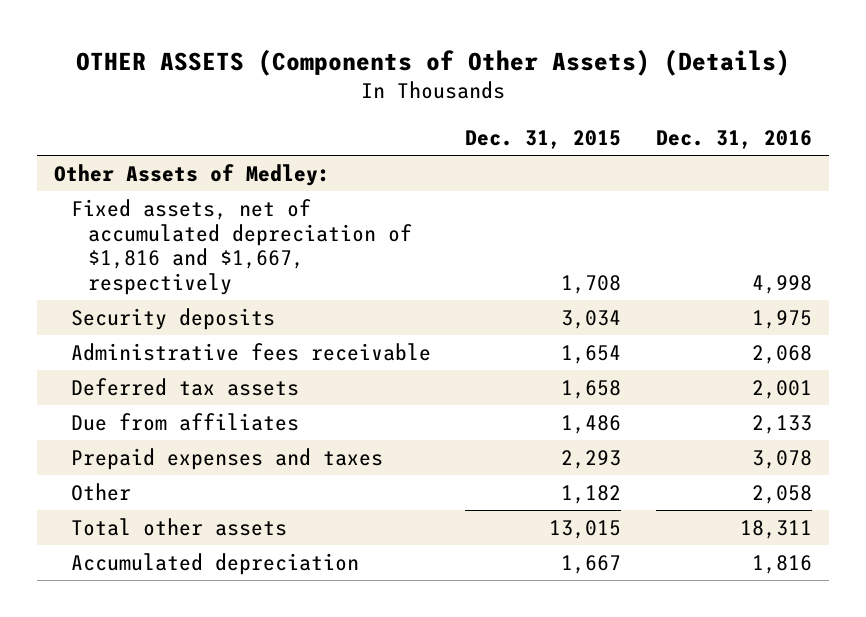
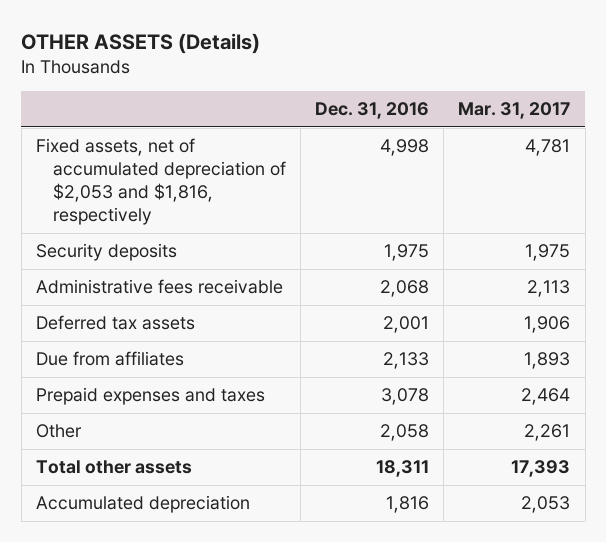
- OTHER ASSETS (Components of Other Assets) (Details)
+ OTHER ASSETS (Details)
- | Dec. 31, 2015 | Dec. 31, 2016
+ | Dec. 31, 2016 | Mar. 31, 2017
- Other Assets of Medley:
- Fixed assets, net of accumulated depreciation of $1,816 and $1,667, respectively | 1,708 | 4,998
+ Fixed assets, net of accumulated depreciation of $2,053 and $1,816, respectively | 4,998 | 4,781

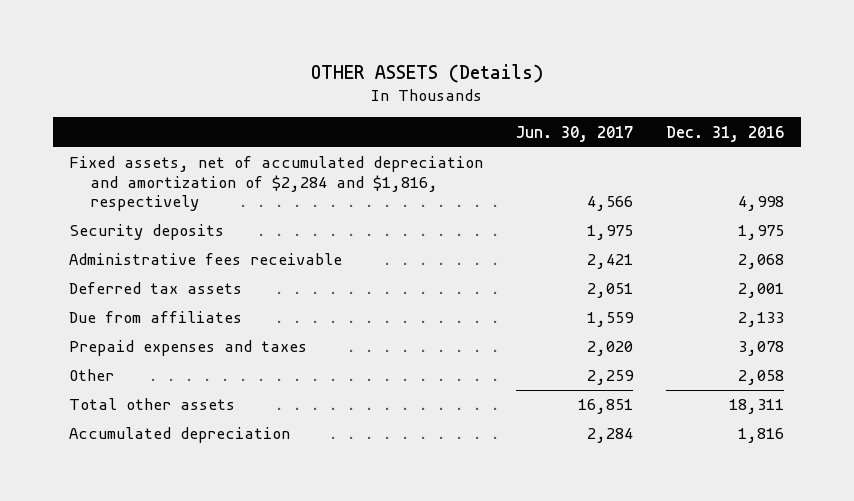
- | Dec. 31, 2016 | Mar. 31, 2017
+ | Jun. 30, 2017 | Dec. 31, 2016
- Fixed assets, net of accumulated depreciation of $2,053 and $1,816, respectively | 4,998 | 4,781
+ Fixed assets, net of accumulated depreciation and amortization of $2,284 and $1,816, respectively | 4,566 | 4,998

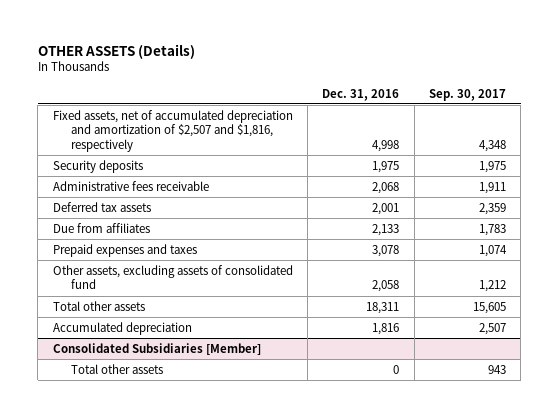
- | Jun. 30, 2017 | Dec. 31, 2016
+ | Dec. 31, 2016 | Sep. 30, 2017
- Fixed assets, net of accumulated depreciation and amortization of $2,284 and $1,816, respectively | 4,566 | 4,998
+ Fixed assets, net of accumulated depreciation and amortization of $2,507 and $1,816, respectively | 4,998 | 4,348
- Other | 2,259 | 2,058
+ Other assets, excluding assets of consolidated fund | 2,058 | 1,212
+ Consolidated Subsidiaries [Member]
+ Total other assets | 0 | 943

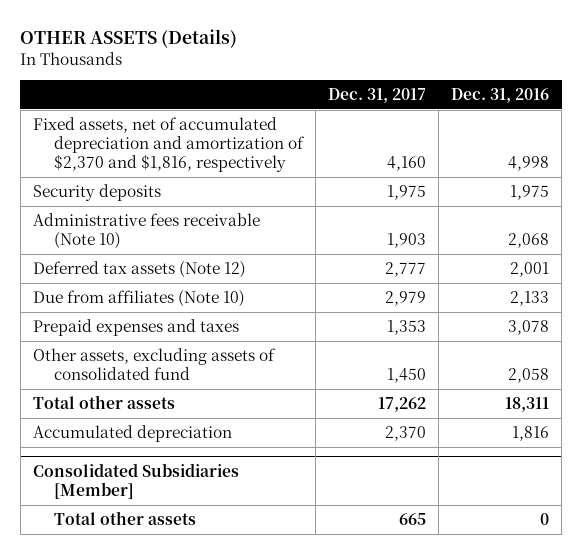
- | Dec. 31, 2016 | Sep. 30, 2017
+ | Dec. 31, 2017 | Dec. 31, 2016
- Fixed assets, net of accumulated depreciation and amortization of $2,507 and $1,816, respectively | 4,998 | 4,348
+ Fixed assets, net of accumulated depreciation and amortization of $2,370 and $1,816, respectively | 4,160 | 4,998
- Administrative fees receivable | 2,068 | 1,911
- Deferred tax assets | 2,001 | 2,359
- Due from affiliates | 2,133 | 1,783
+ Administrative fees receivable (Note 10) | 1,903 | 2,068
+ Deferred tax assets (Note 12) | 2,777 | 2,001
+ Due from affiliates (Note 10) | 2,979 | 2,133

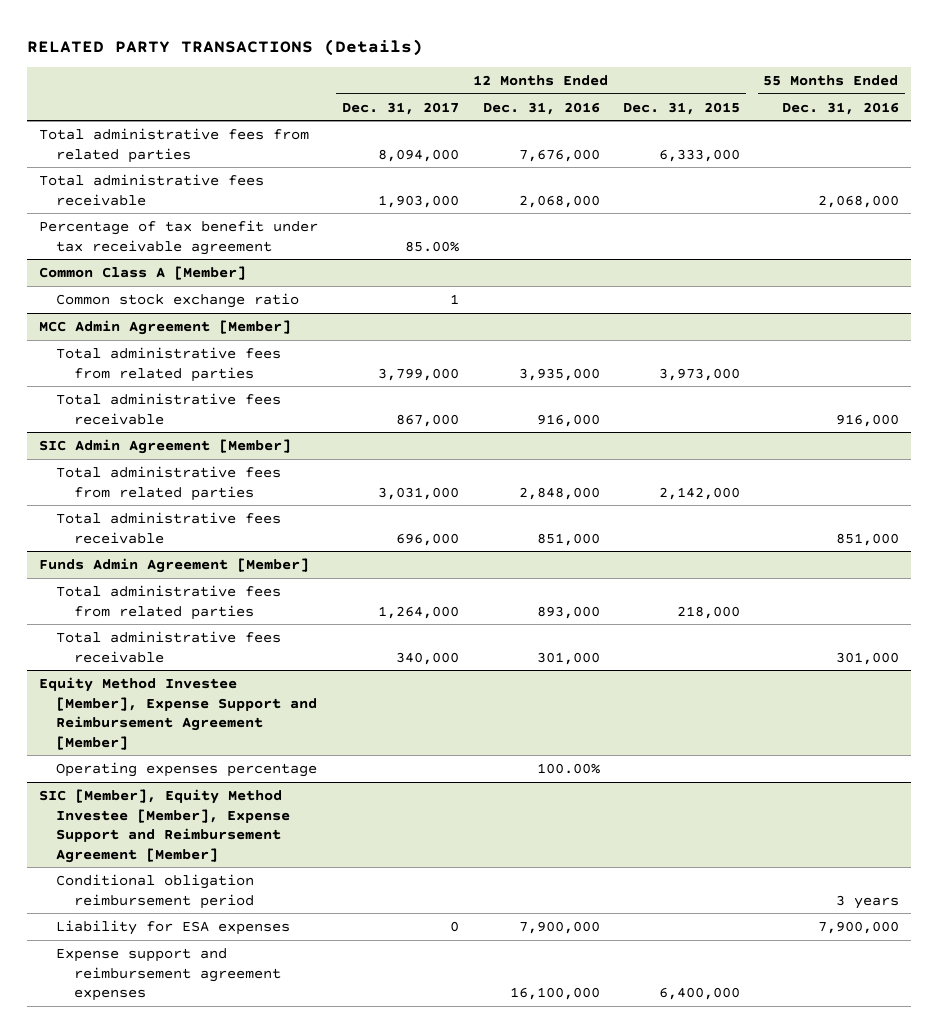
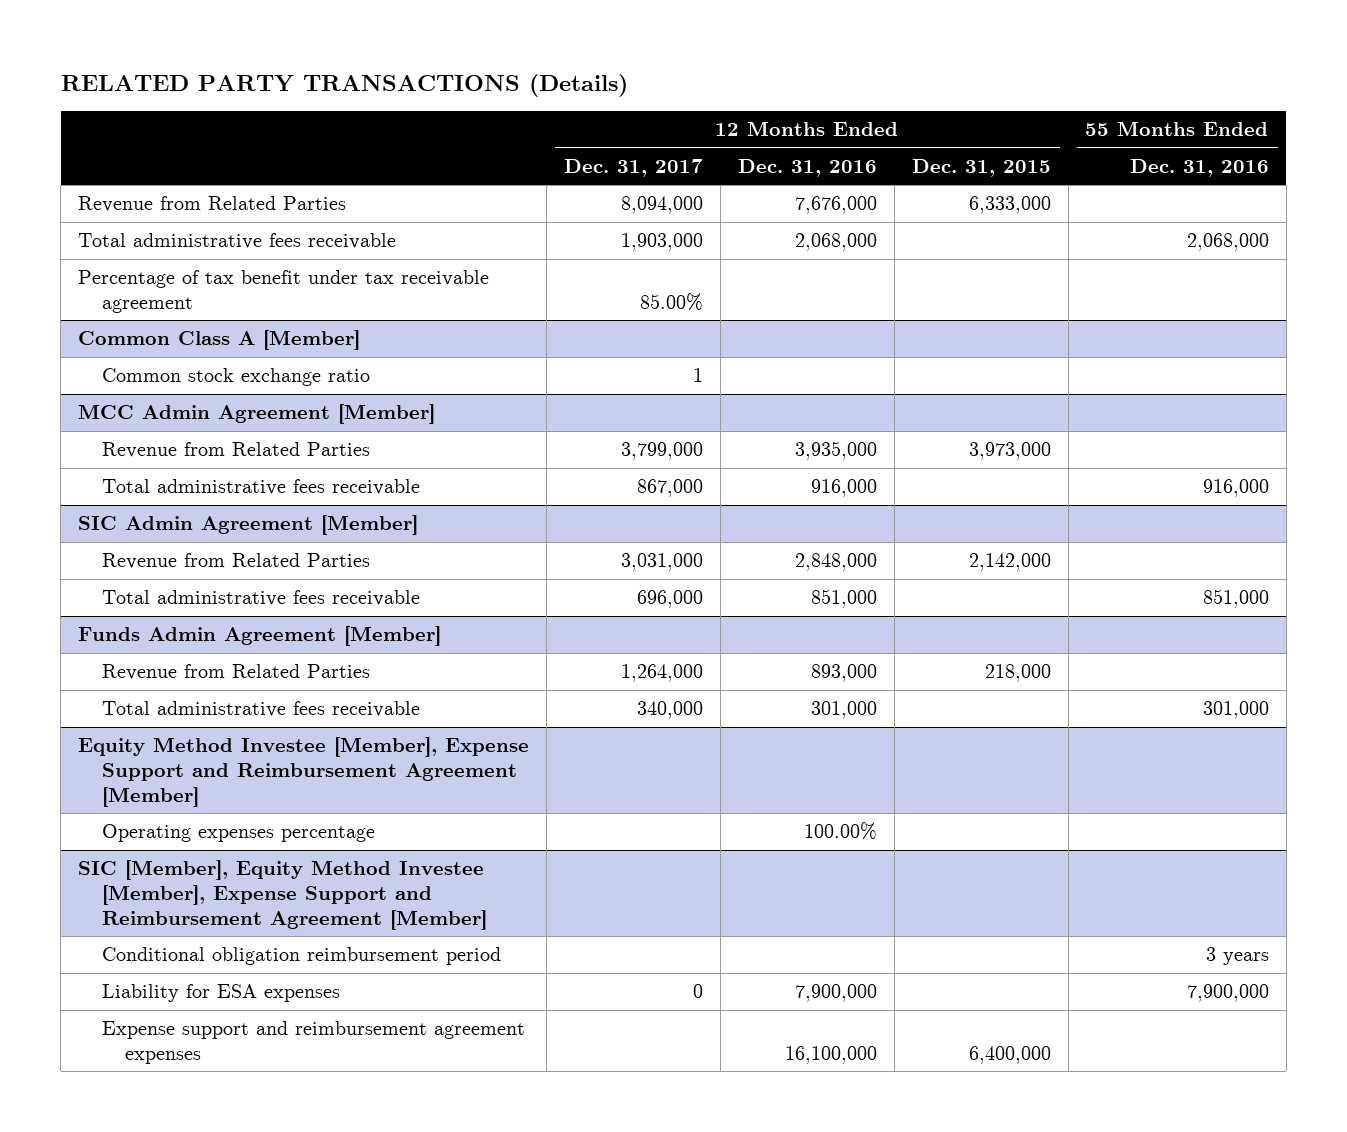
- Total administrative fees from related parties | 8,094,000 | 7,676,000 | 6,333,000 |
+ Revenue from Related Parties | 8,094,000 | 7,676,000 | 6,333,000 |
@ MCC Admin Agreement [Member]
- Total administrative fees from related parties | 3,799,000 | 3,935,000 | 3,973,000 |
+ Revenue from Related Parties | 3,799,000 | 3,935,000 | 3,973,000 |
@ SIC Admin Agreement [Member]
- Total administrative fees from related parties | 3,031,000 | 2,848,000 | 2,142,000 |
+ Revenue from Related Parties | 3,031,000 | 2,848,000 | 2,142,000 |
@ Funds Admin Agreement [Member]
- Total administrative fees from related parties | 1,264,000 | 893,000 | 218,000 |
+ Revenue from Related Parties | 1,264,000 | 893,000 | 218,000 |

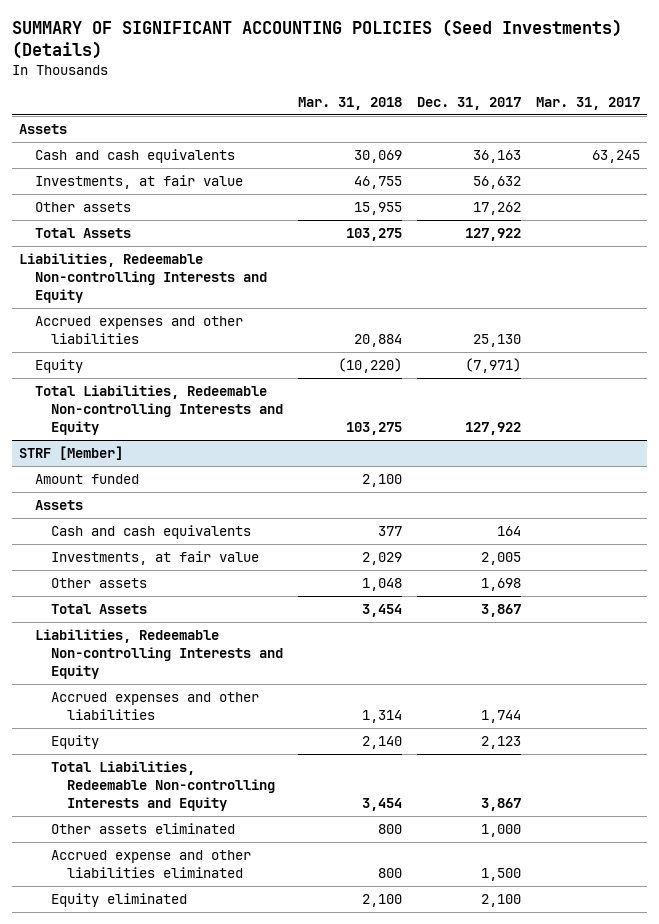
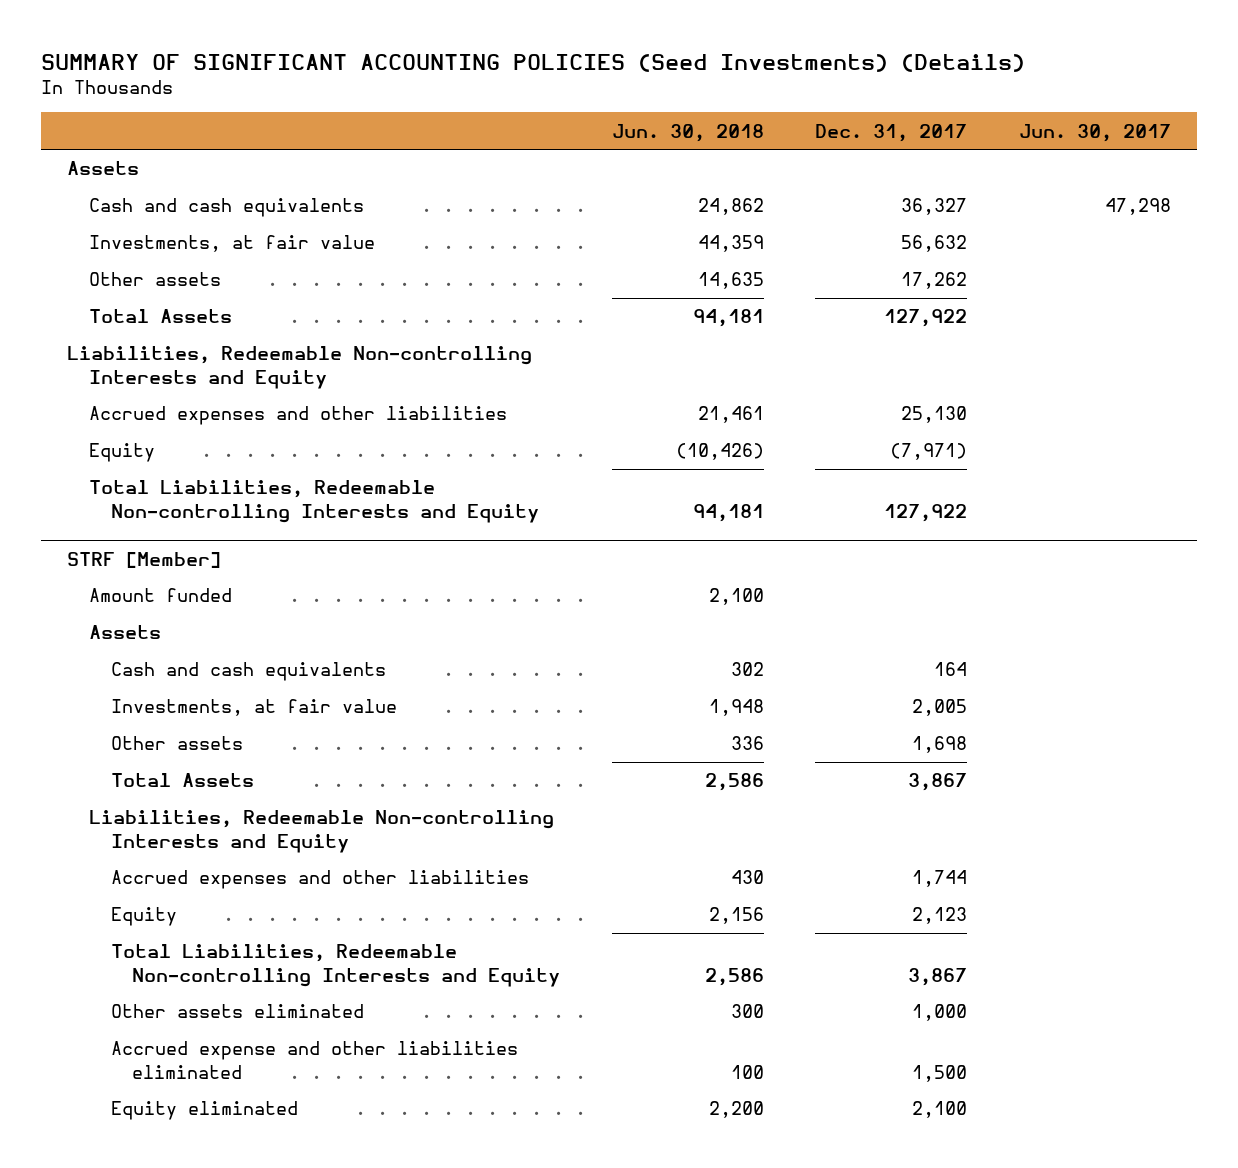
- | Mar. 31, 2018 | Dec. 31, 2017 | Mar. 31, 2017
+ | Jun. 30, 2018 | Dec. 31, 2017 | Jun. 30, 2017
- Cash and cash equivalents | 30,069 | 36,163 | 63,245
+ Cash and cash equivalents | 24,862 | 36,327 | 47,298

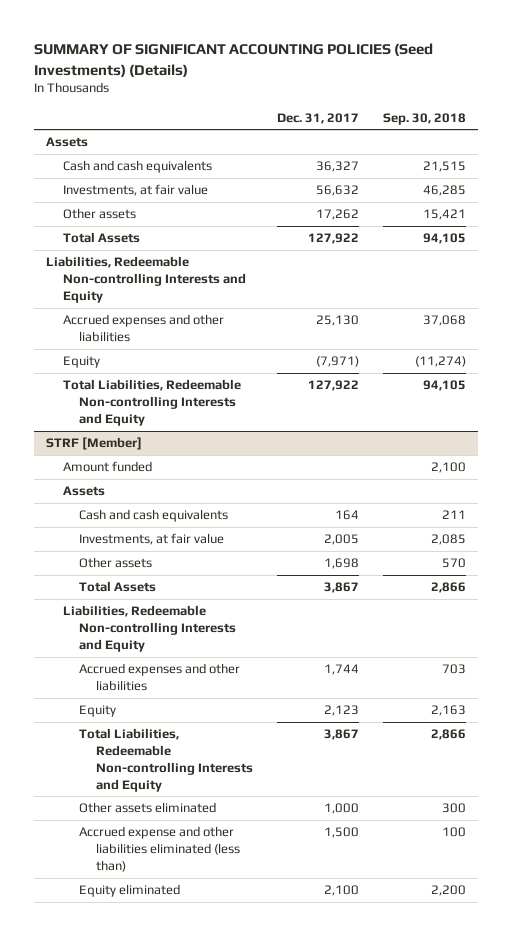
- | Jun. 30, 2018 | Dec. 31, 2017 | Jun. 30, 2017
+ | Dec. 31, 2017 | Sep. 30, 2018
@ STRF [Member]
- Accrued expense and other liabilities eliminated | 100 | 1,500 |
+ Accrued expense and other liabilities eliminated (less than) | 1,500 | 100

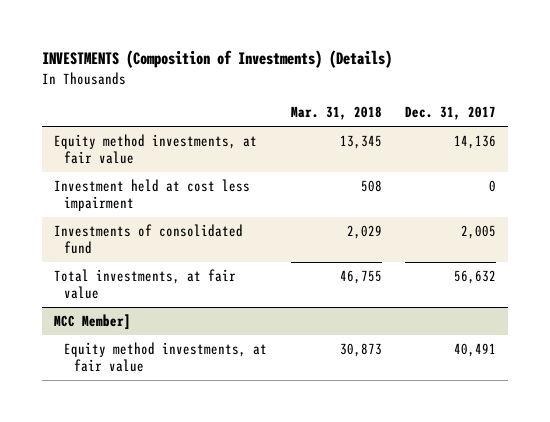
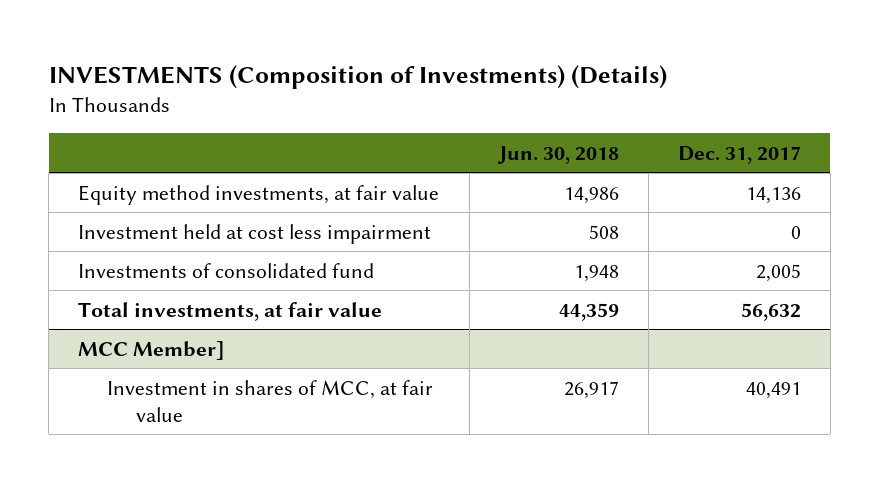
- | Mar. 31, 2018 | Dec. 31, 2017
+ | Jun. 30, 2018 | Dec. 31, 2017
@ MCC Member]
- Equity method investments, at fair value | 30,873 | 40,491
+ Investment in shares of MCC, at fair value | 26,917 | 40,491

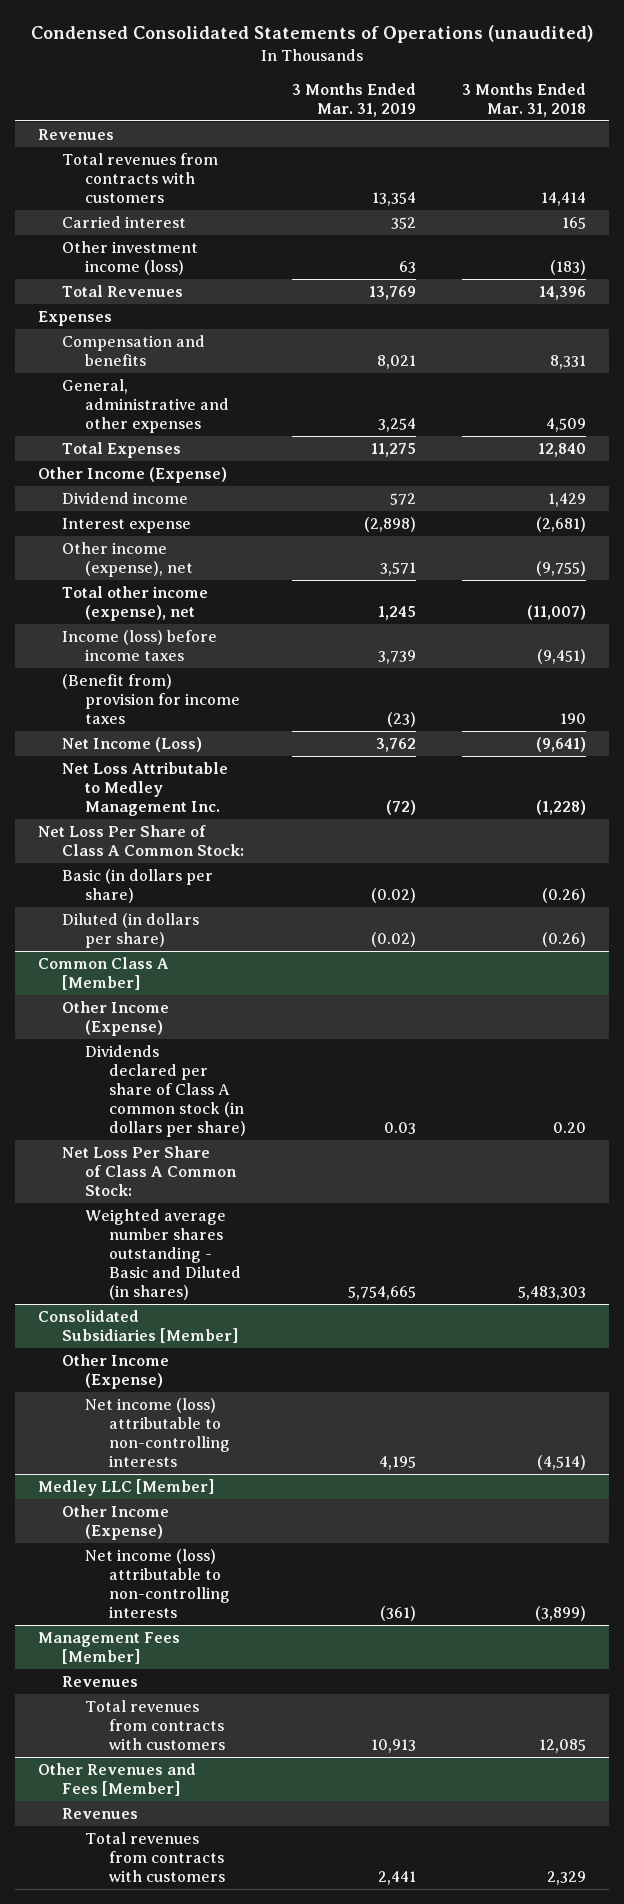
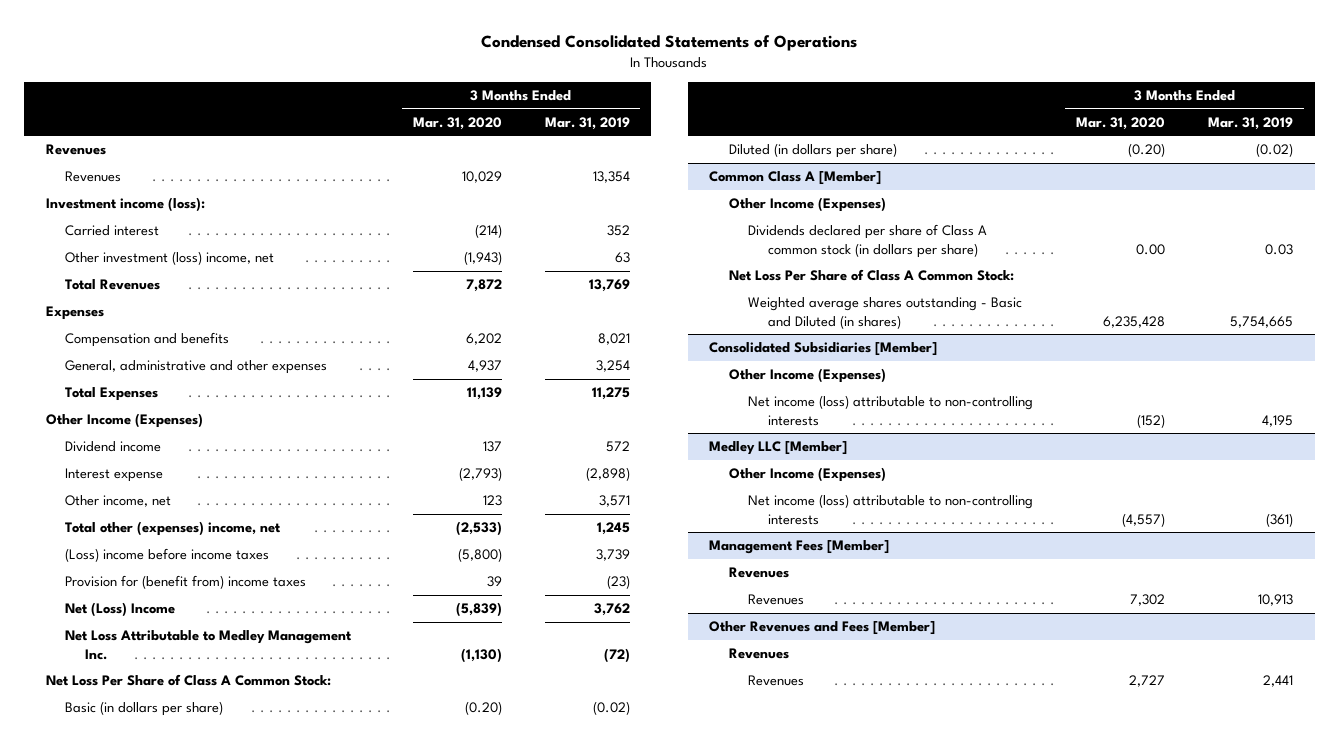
- Condensed Consolidated Statements of Operations (unaudited)
+ Condensed Consolidated Statements of Operations
- | 3 Months Ended Mar. 31, 2019 | 3 Months Ended Mar. 31, 2018
+ | 3 Months Ended Mar. 31, 2020 | 3 Months Ended Mar. 31, 2019
- Total revenues from contracts with customers | 13,354 | 14,414
+ Revenues | 10,029 | 13,354
+ Investment income (loss):
- Other investment income (loss) | 63 | (183)
+ Other investment (loss) income, net | (1,943) | 63
- Other Income (Expense)
+ Other Income (Expenses)
- Other income (expense), net | 3,571 | (9,755)
- Total other income (expense), net | 1,245 | (11,007)
- Income (loss) before income taxes | 3,739 | (9,451)
- (Benefit from) provision for income taxes | (23) | 190
- Net Income (Loss) | 3,762 | (9,641)
+ Other income, net | 123 | 3,571
+ Total other (expenses) income, net | (2,533) | 1,245
+ (Loss) income before income taxes | (5,800) | 3,739
+ Provision for (benefit from) income taxes | 39 | (23)
+ Net (Loss) Income | (5,839) | 3,762
@ Common Class A [Member]
- Other Income (Expense)
+ Other Income (Expenses)
- Weighted average number shares outstanding - Basic and Diluted (in shares) | 5,754,665 | 5,483,303
+ Weighted average shares outstanding - Basic and Diluted (in shares) | 6,235,428 | 5,754,665
@ Consolidated Subsidiaries [Member]
- Other Income (Expense)
+ Other Income (Expenses)
@ Medley LLC [Member]
- Other Income (Expense)
+ Other Income (Expenses)
@ Management Fees [Member]
- Total revenues from contracts with customers | 10,913 | 12,085
+ Revenues | 7,302 | 10,913
@ Other Revenues and Fees [Member]
- Total revenues from contracts with customers | 2,441 | 2,329
+ Revenues | 2,727 | 2,441

